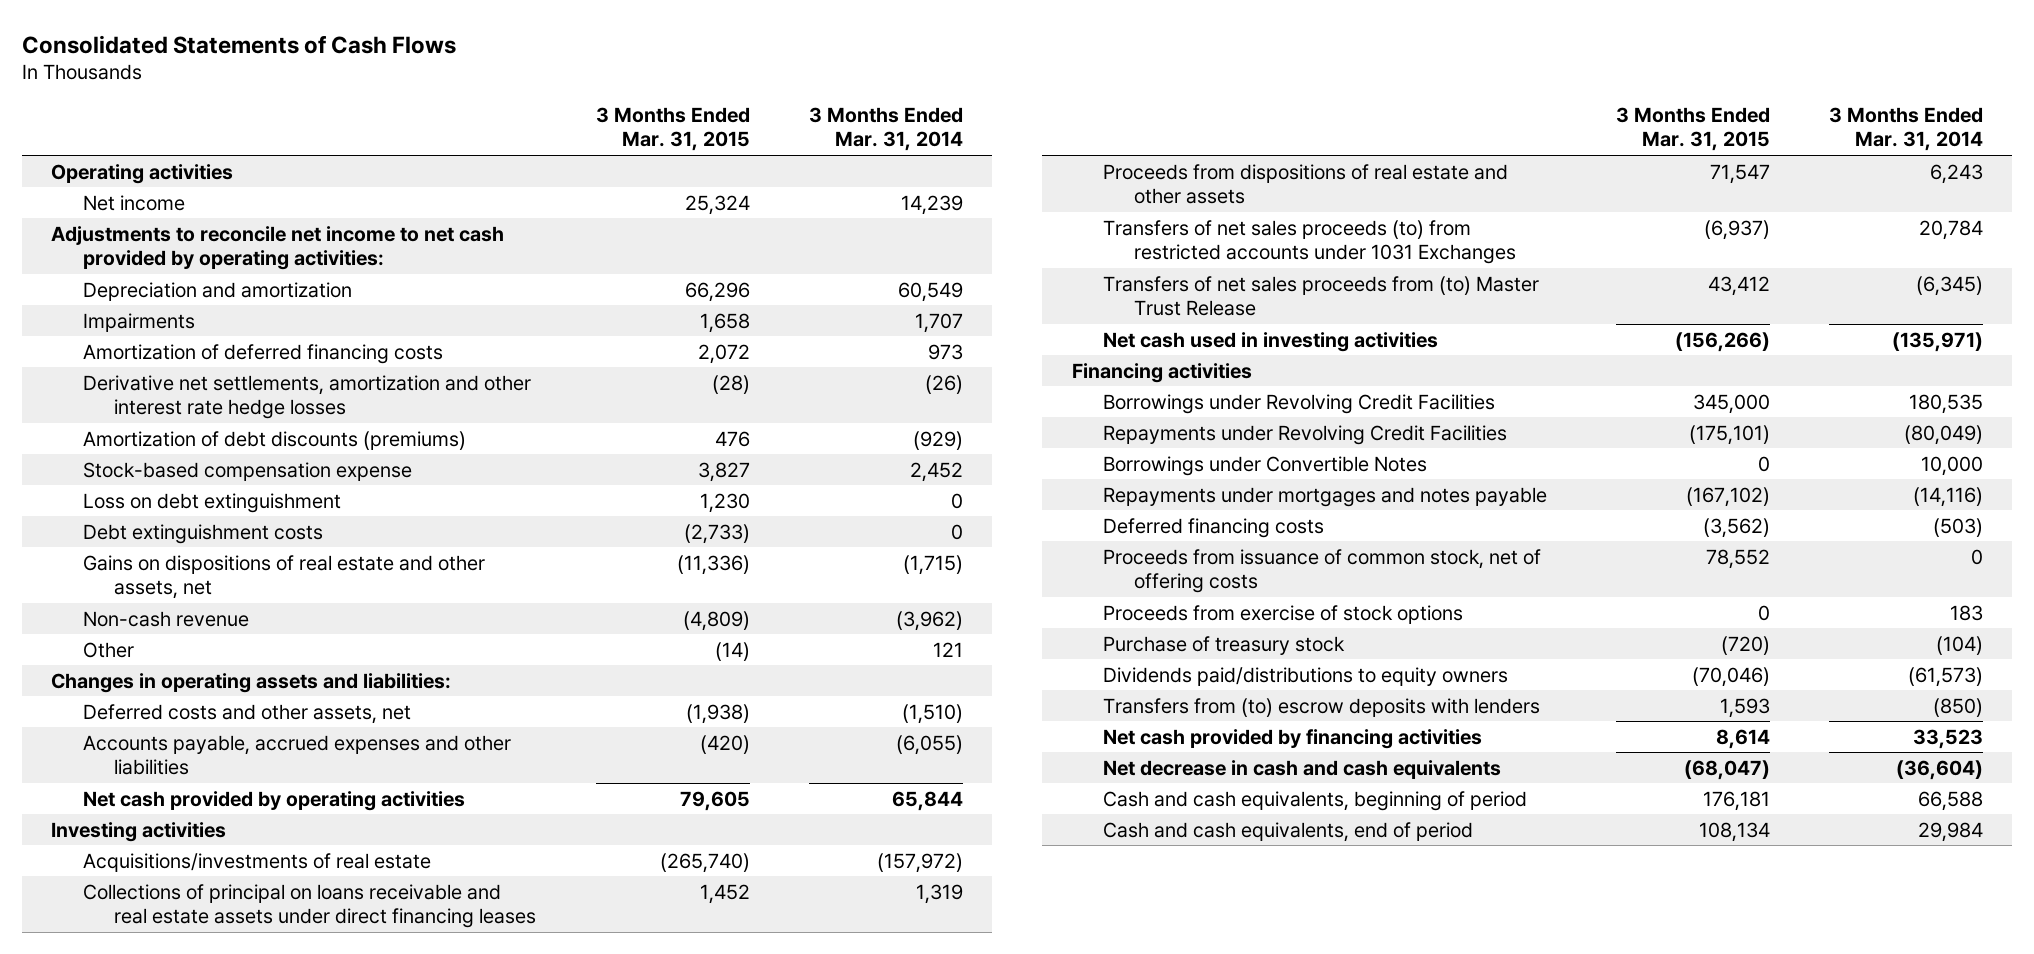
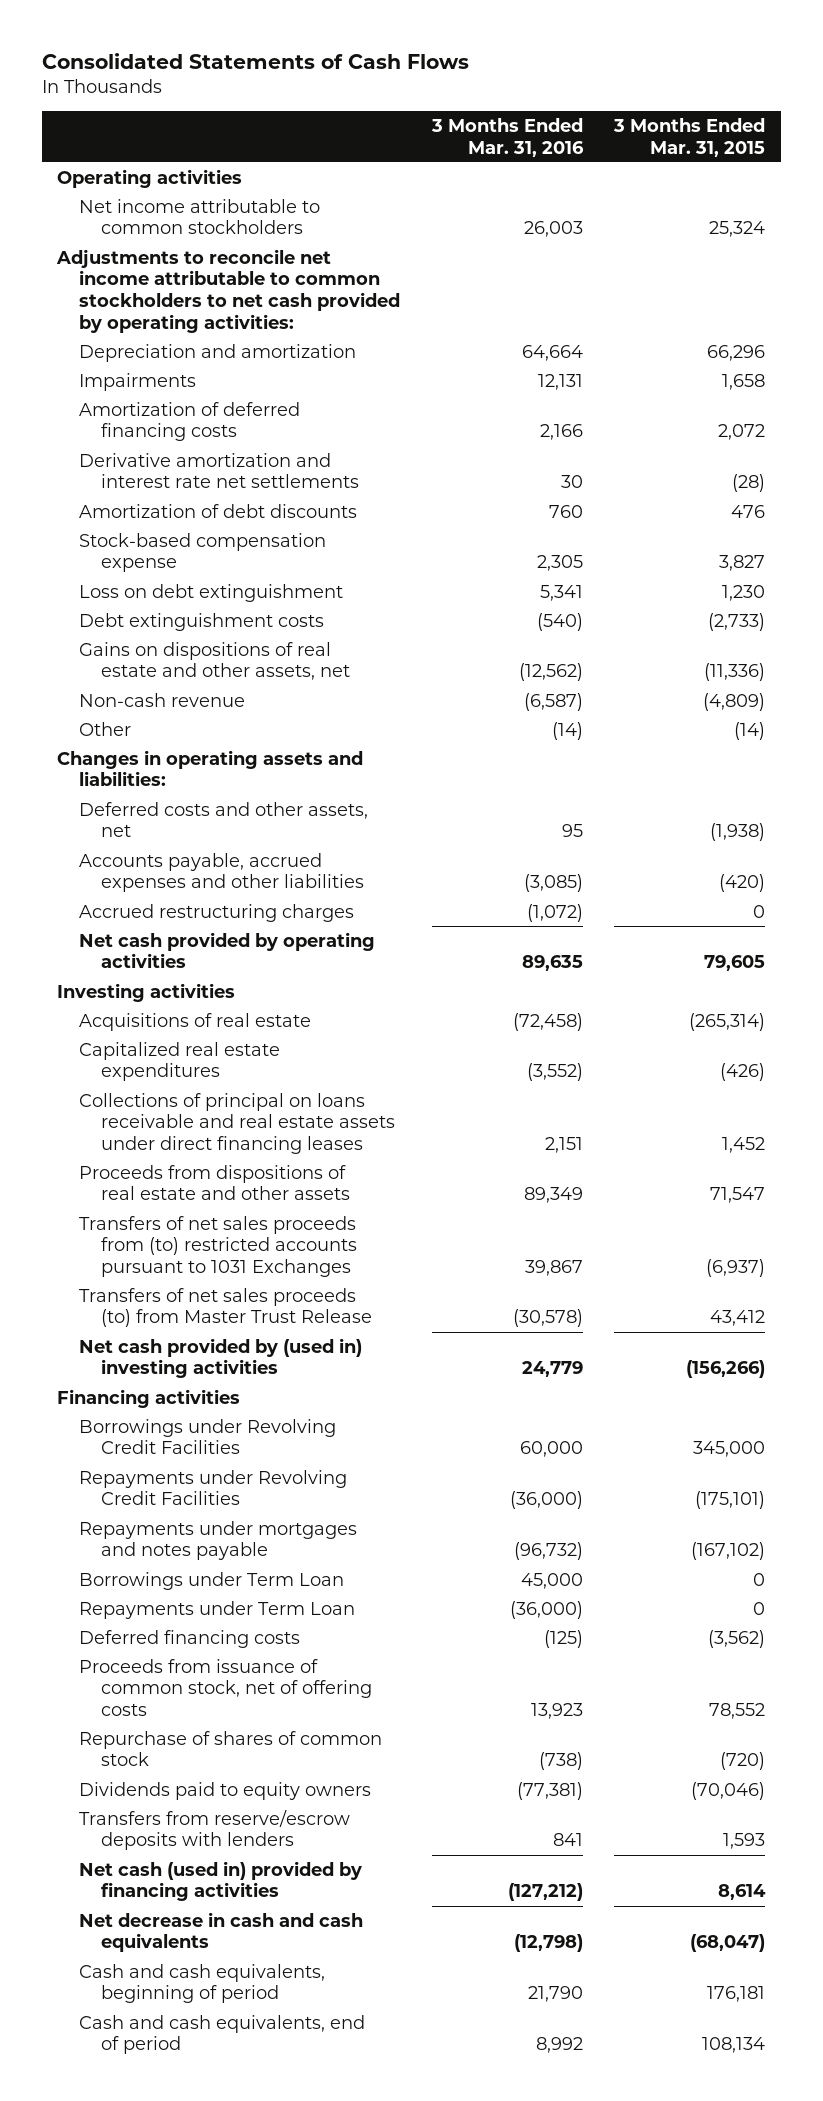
- | 3 Months Ended Mar. 31, 2015 | 3 Months Ended Mar. 31, 2014
+ | 3 Months Ended Mar. 31, 2016 | 3 Months Ended Mar. 31, 2015
- Net income | 25,324 | 14,239
- Adjustments to reconcile net income to net cash provided by operating activities:
+ Net income attributable to common stockholders | 26,003 | 25,324
+ Adjustments to reconcile net income attributable to common stockholders to net cash provided by operating activities:
- Derivative net settlements, amortization and other interest rate hedge losses | (28) | (26)
- Amortization of debt discounts (premiums) | 476 | (929)
+ Derivative amortization and interest rate net settlements | 30 | (28)
+ Amortization of debt discounts | 760 | 476
+ Accrued restructuring charges | (1,072) | 0
- Acquisitions/investments of real estate | (265,740) | (157,972)
+ Acquisitions of real estate | (72,458) | (265,314)
+ Capitalized real estate expenditures | (3,552) | (426)
- Transfers of net sales proceeds (to) from restricted accounts under 1031 Exchanges | (6,937) | 20,784
- Transfers of net sales proceeds from (to) Master Trust Release | 43,412 | (6,345)
- Net cash used in investing activities | (156,266) | (135,971)
+ Transfers of net sales proceeds from (to) restricted accounts pursuant to 1031 Exchanges | 39,867 | (6,937)
+ Transfers of net sales proceeds (to) from Master Trust Release | (30,578) | 43,412
+ Net cash provided by (used in) investing activities | 24,779 | (156,266)
- Borrowings under Convertible Notes | 0 | 10,000
+ Borrowings under Term Loan | 45,000 | 0
+ Repayments under Term Loan | (36,000) | 0
- Proceeds from exercise of stock options | 0 | 183
- Purchase of treasury stock | (720) | (104)
- Dividends paid/distributions to equity owners | (70,046) | (61,573)
- Transfers from (to) escrow deposits with lenders | 1,593 | (850)
- Net cash provided by financing activities | 8,614 | 33,523
+ Repurchase of shares of common stock | (738) | (720)
+ Dividends paid to equity owners | (77,381) | (70,046)
+ Transfers from reserve/escrow deposits with lenders | 841 | 1,593
+ Net cash (used in) provided by financing activities | (127,212) | 8,614

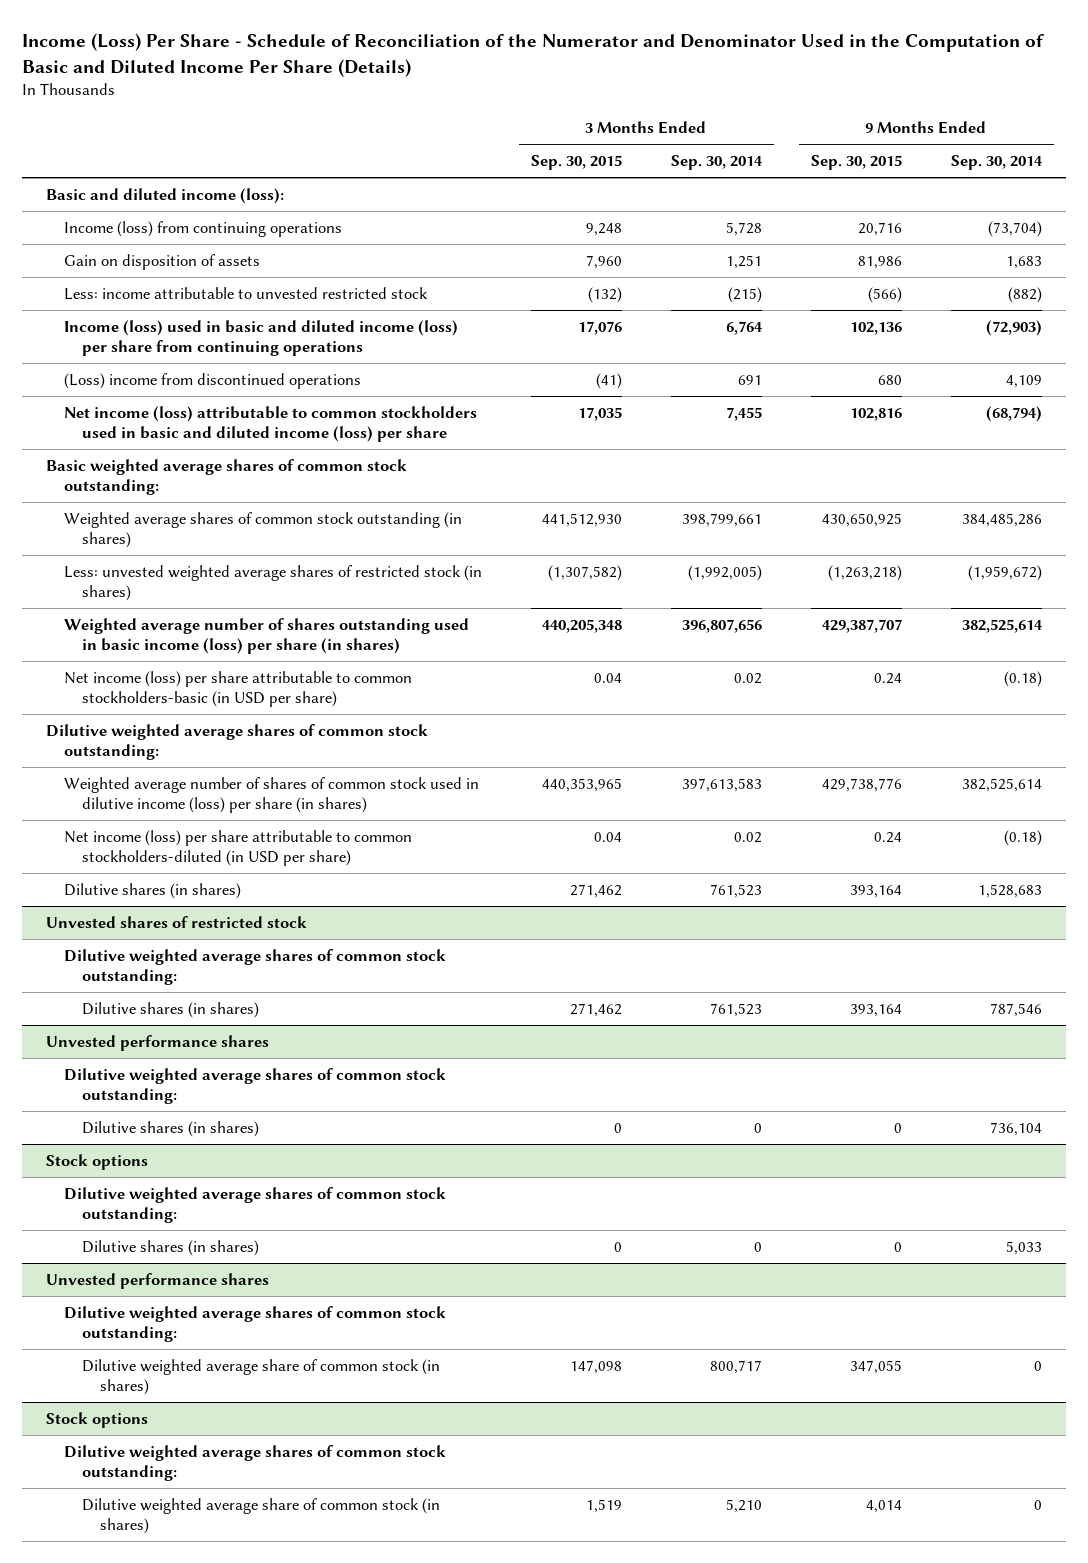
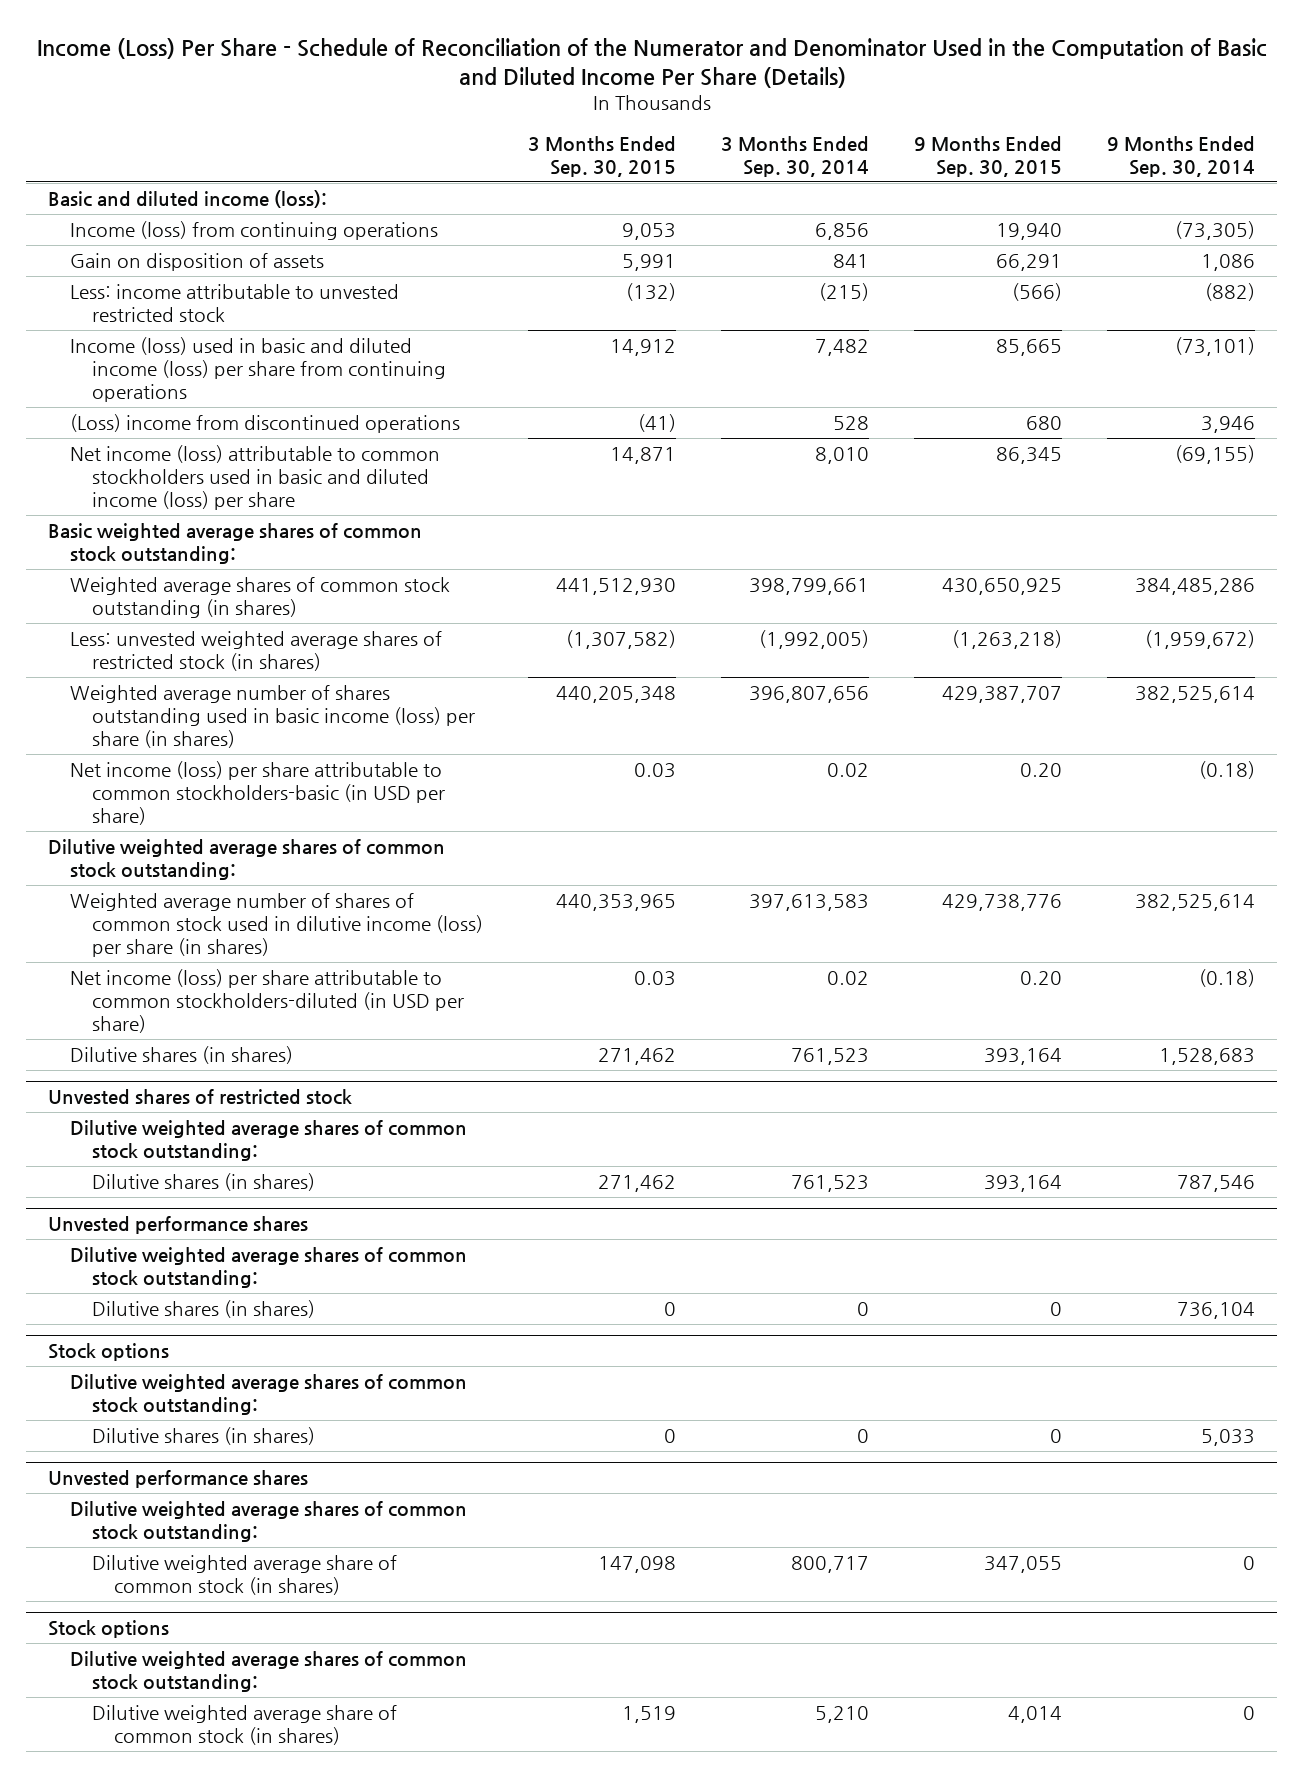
- Income (loss) from continuing operations | 9,248 | 5,728 | 20,716 | (73,704)
- Gain on disposition of assets | 7,960 | 1,251 | 81,986 | 1,683
+ Income (loss) from continuing operations | 9,053 | 6,856 | 19,940 | (73,305)
+ Gain on disposition of assets | 5,991 | 841 | 66,291 | 1,086
- Income (loss) used in basic and diluted income (loss) per share from continuing operations | 17,076 | 6,764 | 102,136 | (72,903)
- (Loss) income from discontinued operations | (41) | 691 | 680 | 4,109
- Net income (loss) attributable to common stockholders used in basic and diluted income (loss) per share | 17,035 | 7,455 | 102,816 | (68,794)
+ Income (loss) used in basic and diluted income (loss) per share from continuing operations | 14,912 | 7,482 | 85,665 | (73,101)
+ (Loss) income from discontinued operations | (41) | 528 | 680 | 3,946
+ Net income (loss) attributable to common stockholders used in basic and diluted income (loss) per share | 14,871 | 8,010 | 86,345 | (69,155)
- Net income (loss) per share attributable to common stockholders-basic (in USD per share) | 0.04 | 0.02 | 0.24 | (0.18)
+ Net income (loss) per share attributable to common stockholders-basic (in USD per share) | 0.03 | 0.02 | 0.20 | (0.18)
- Net income (loss) per share attributable to common stockholders-diluted (in USD per share) | 0.04 | 0.02 | 0.24 | (0.18)
+ Net income (loss) per share attributable to common stockholders-diluted (in USD per share) | 0.03 | 0.02 | 0.20 | (0.18)

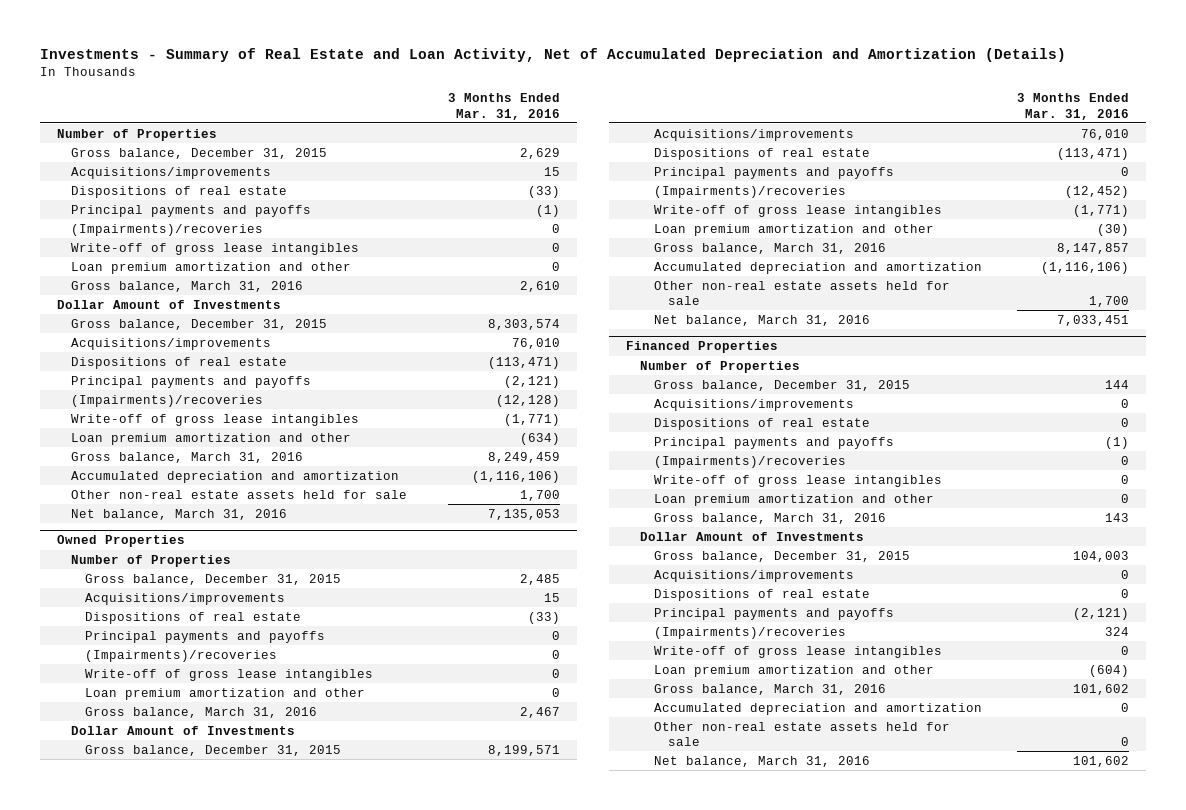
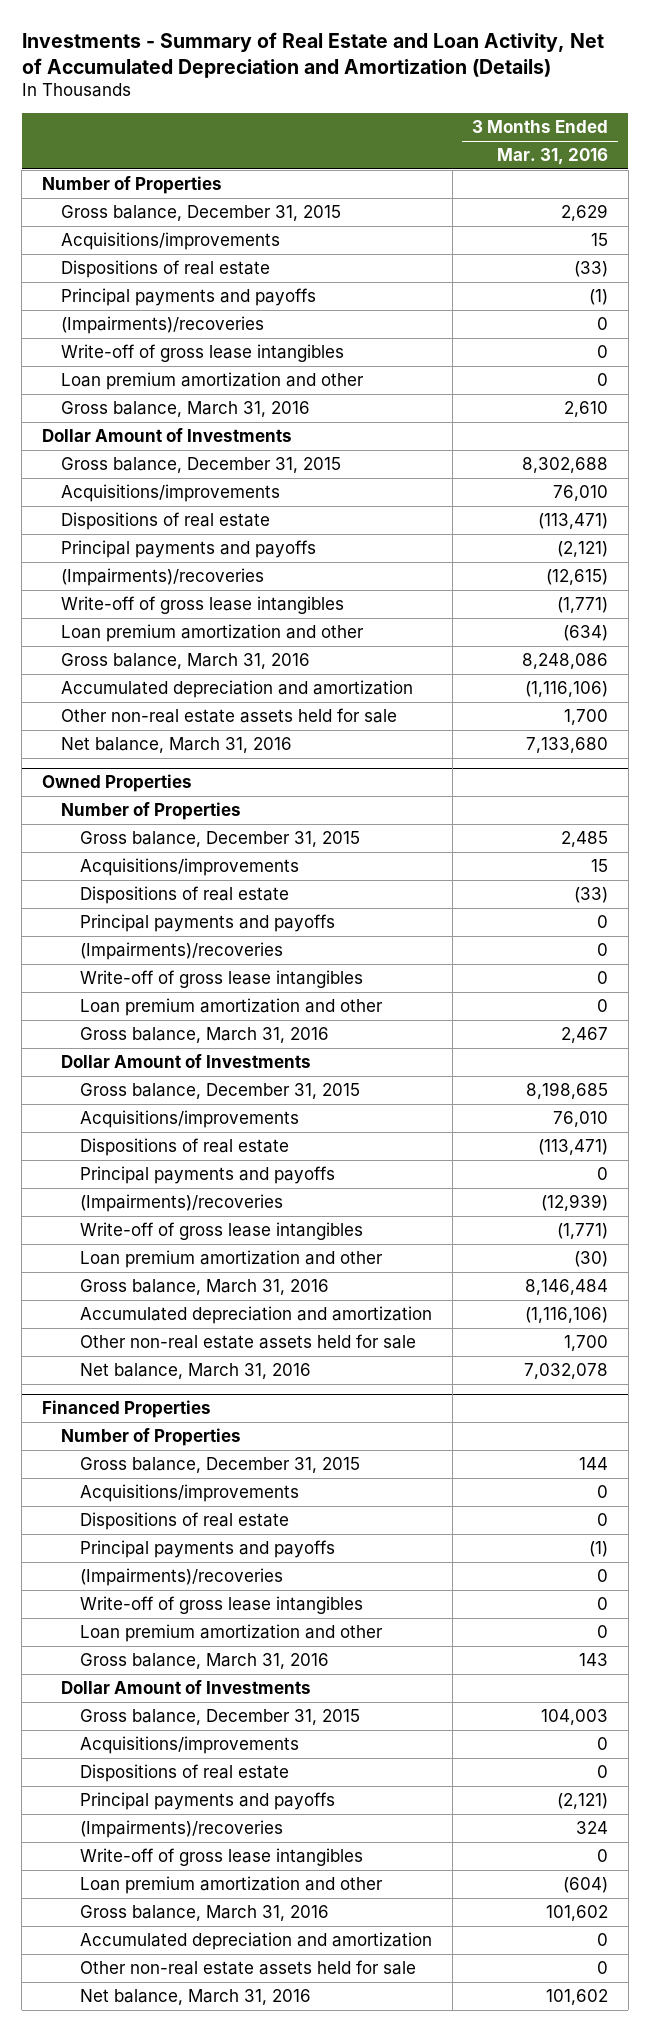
- Gross balance, December 31, 2015 | 8,303,574
+ Gross balance, December 31, 2015 | 8,302,688
- (Impairments)/recoveries | (12,128)
+ (Impairments)/recoveries | (12,615)
- Gross balance, March 31, 2016 | 8,249,459
+ Gross balance, March 31, 2016 | 8,248,086
- Net balance, March 31, 2016 | 7,135,053
+ Net balance, March 31, 2016 | 7,133,680
@ Owned Properties
- Gross balance, December 31, 2015 | 8,199,571
+ Gross balance, December 31, 2015 | 8,198,685
- (Impairments)/recoveries | (12,452)
+ (Impairments)/recoveries | (12,939)
- Gross balance, March 31, 2016 | 8,147,857
+ Gross balance, March 31, 2016 | 8,146,484
- Net balance, March 31, 2016 | 7,033,451
+ Net balance, March 31, 2016 | 7,032,078

